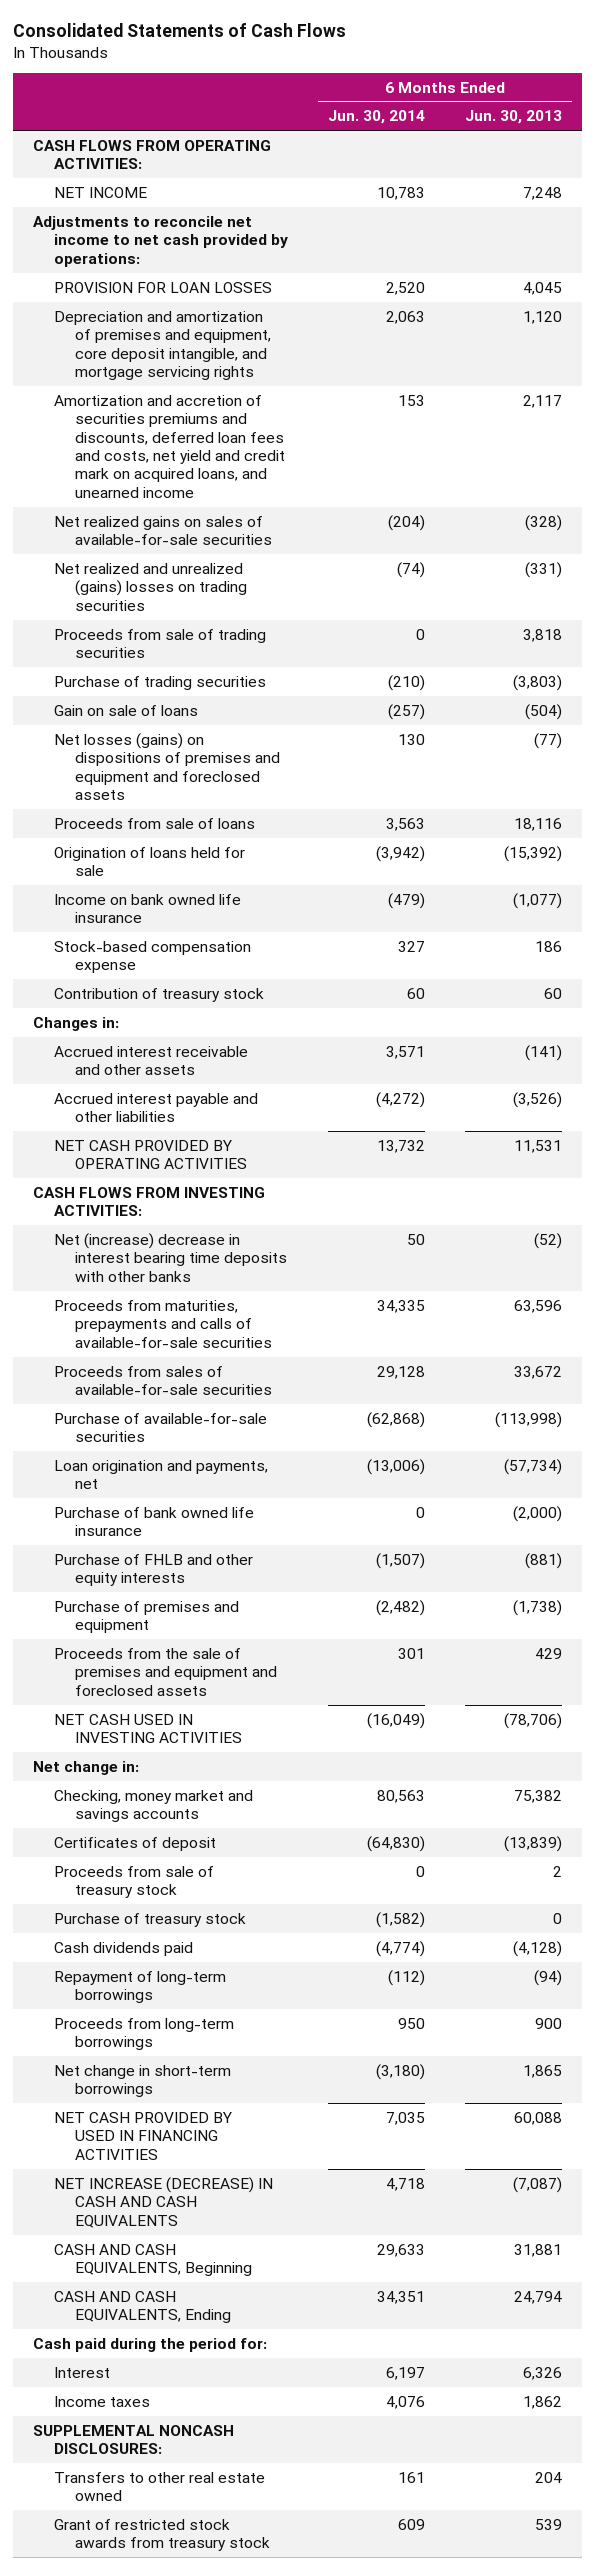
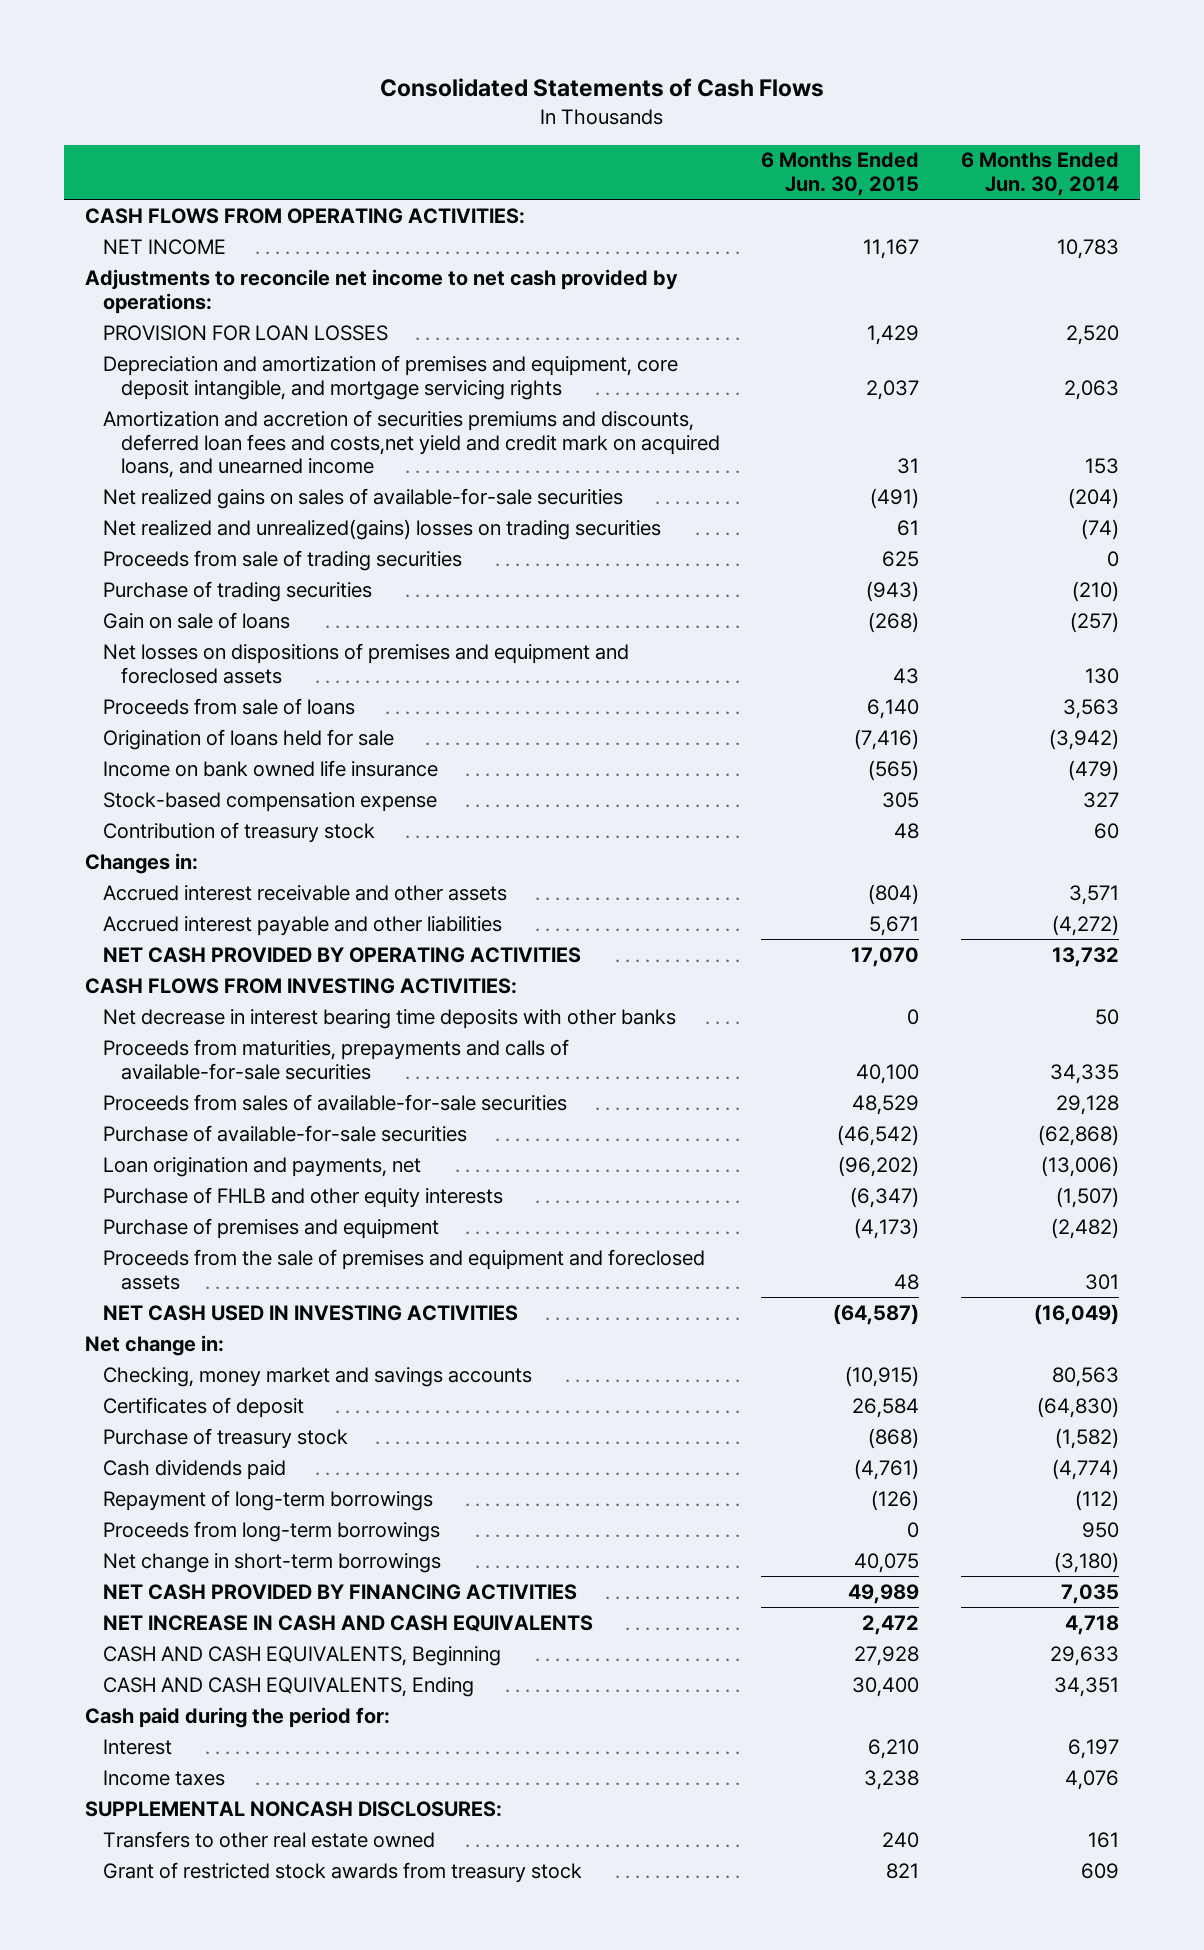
- | 6 Months Ended Jun. 30, 2014 | 6 Months Ended Jun. 30, 2013
+ | 6 Months Ended Jun. 30, 2015 | 6 Months Ended Jun. 30, 2014
- Amortization and accretion of securities premiums and discounts, deferred loan fees and costs, net yield and credit mark on acquired loans, and unearned income | 153 | 2,117
+ Amortization and accretion of securities premiums and discounts, deferred loan fees and costs,net yield and credit mark on acquired loans, and unearned income | 31 | 153
- Net realized and unrealized (gains) losses on trading securities | (74) | (331)
+ Net realized and unrealized(gains) losses on trading securities | 61 | (74)
- Net losses (gains) on dispositions of premises and equipment and foreclosed assets | 130 | (77)
+ Net losses on dispositions of premises and equipment and foreclosed assets | 43 | 130
- Net (increase) decrease in interest bearing time deposits with other banks | 50 | (52)
+ Net decrease in interest bearing time deposits with other banks | 0 | 50
- Purchase of bank owned life insurance | 0 | (2,000)
- Proceeds from sale of treasury stock | 0 | 2
- NET CASH PROVIDED BY USED IN FINANCING ACTIVITIES | 7,035 | 60,088
- NET INCREASE (DECREASE) IN CASH AND CASH EQUIVALENTS | 4,718 | (7,087)
+ NET CASH PROVIDED BY FINANCING ACTIVITIES | 49,989 | 7,035
+ NET INCREASE IN CASH AND CASH EQUIVALENTS | 2,472 | 4,718

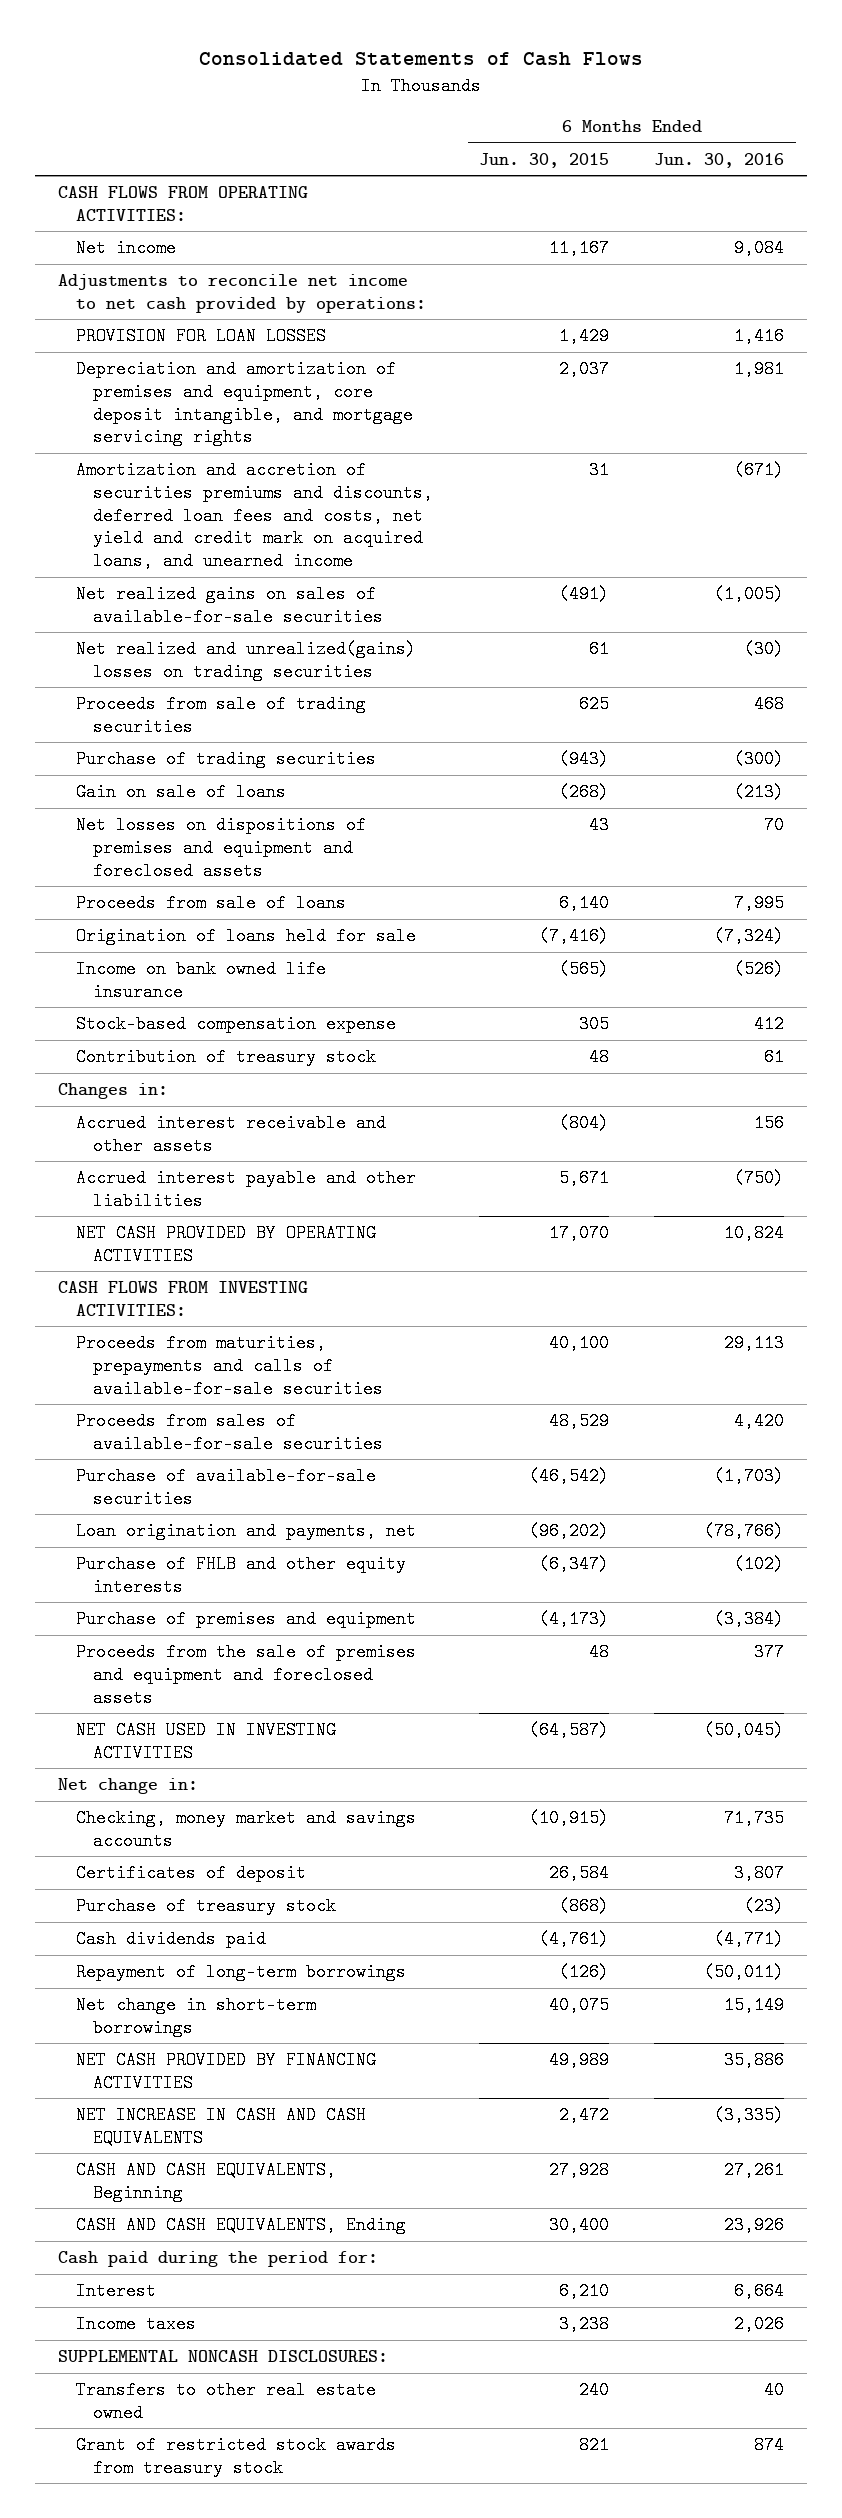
- | 6 Months Ended Jun. 30, 2015 | 6 Months Ended Jun. 30, 2014
+ | 6 Months Ended Jun. 30, 2015 | 6 Months Ended Jun. 30, 2016
- NET INCOME | 11,167 | 10,783
+ Net income | 11,167 | 9,084
- Amortization and accretion of securities premiums and discounts, deferred loan fees and costs,net yield and credit mark on acquired loans, and unearned income | 31 | 153
+ Amortization and accretion of securities premiums and discounts, deferred loan fees and costs, net yield and credit mark on acquired loans, and unearned income | 31 | (671)
- Net decrease in interest bearing time deposits with other banks | 0 | 50
- Proceeds from long-term borrowings | 0 | 950

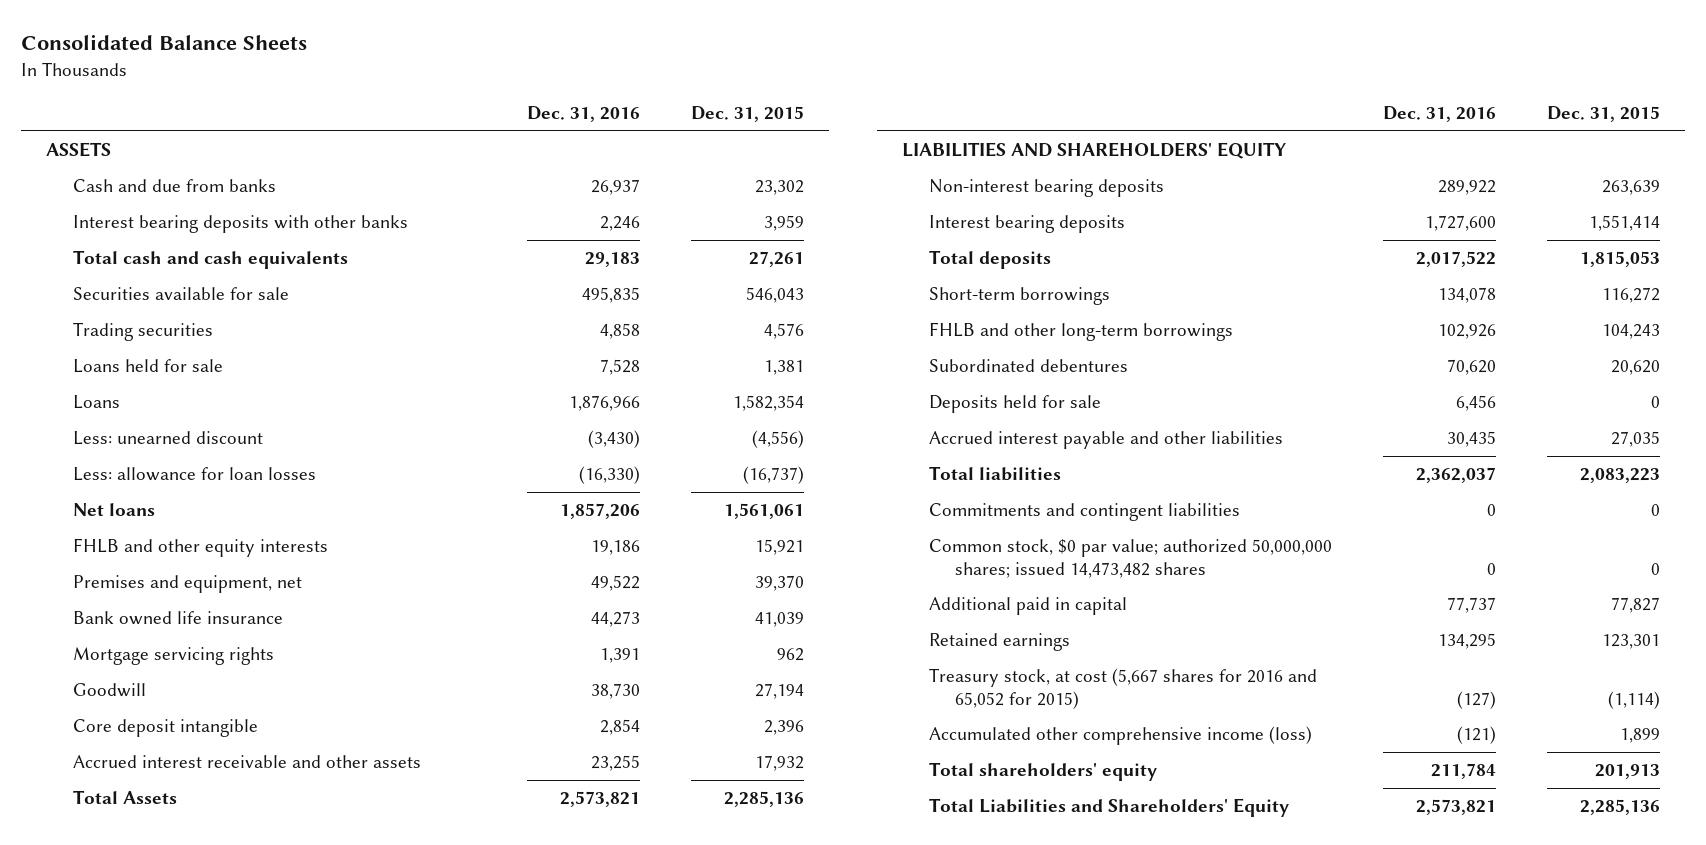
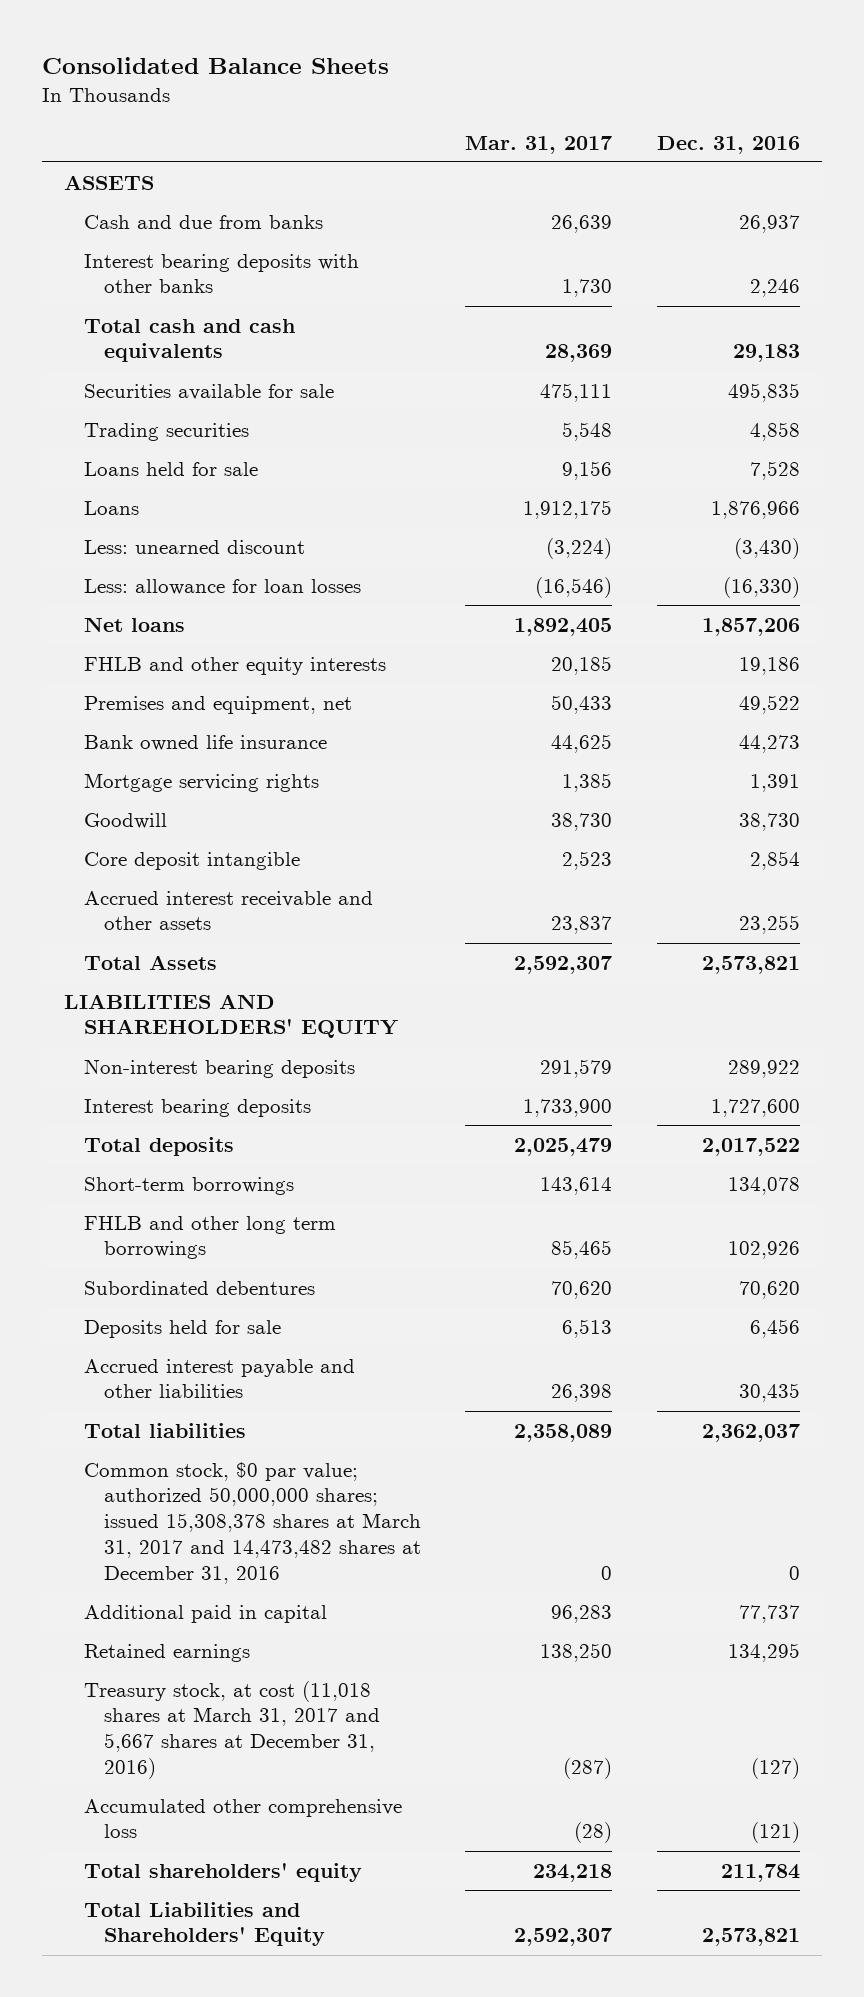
- | Dec. 31, 2016 | Dec. 31, 2015
+ | Mar. 31, 2017 | Dec. 31, 2016
- FHLB and other long-term borrowings | 102,926 | 104,243
+ FHLB and other long term borrowings | 85,465 | 102,926
- Commitments and contingent liabilities | 0 | 0
- Common stock, $0 par value; authorized 50,000,000 shares; issued 14,473,482 shares | 0 | 0
+ Common stock, $0 par value; authorized 50,000,000 shares; issued 15,308,378 shares at March 31, 2017 and 14,473,482 shares at December 31, 2016 | 0 | 0
- Treasury stock, at cost (5,667 shares for 2016 and 65,052 for 2015) | (127) | (1,114)
- Accumulated other comprehensive income (loss) | (121) | 1,899
+ Treasury stock, at cost (11,018 shares at March 31, 2017 and 5,667 shares at December 31, 2016) | (287) | (127)
+ Accumulated other comprehensive loss | (28) | (121)

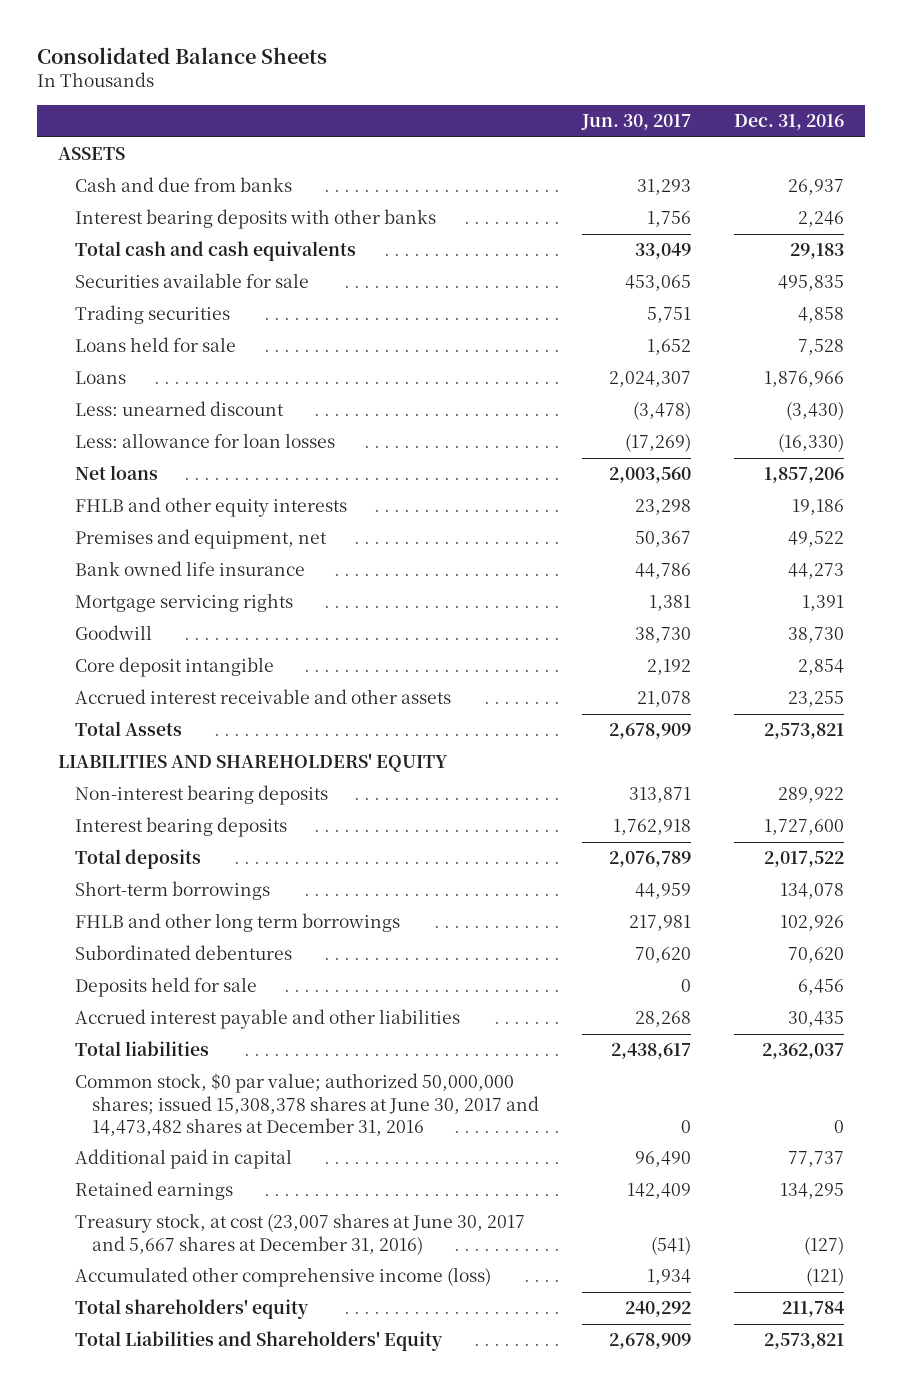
- | Mar. 31, 2017 | Dec. 31, 2016
+ | Jun. 30, 2017 | Dec. 31, 2016
- Common stock, $0 par value; authorized 50,000,000 shares; issued 15,308,378 shares at March 31, 2017 and 14,473,482 shares at December 31, 2016 | 0 | 0
+ Common stock, $0 par value; authorized 50,000,000 shares; issued 15,308,378 shares at June 30, 2017 and 14,473,482 shares at December 31, 2016 | 0 | 0
- Treasury stock, at cost (11,018 shares at March 31, 2017 and 5,667 shares at December 31, 2016) | (287) | (127)
- Accumulated other comprehensive loss | (28) | (121)
+ Treasury stock, at cost (23,007 shares at June 30, 2017 and 5,667 shares at December 31, 2016) | (541) | (127)
+ Accumulated other comprehensive income (loss) | 1,934 | (121)

